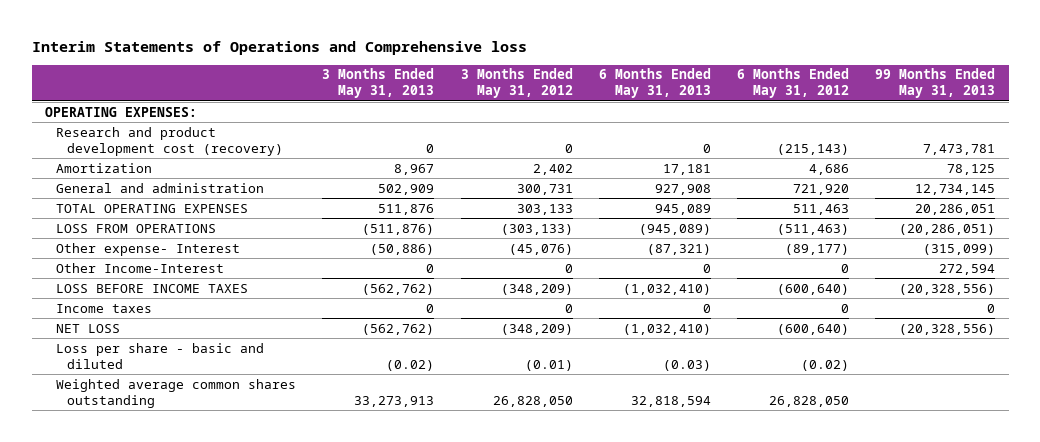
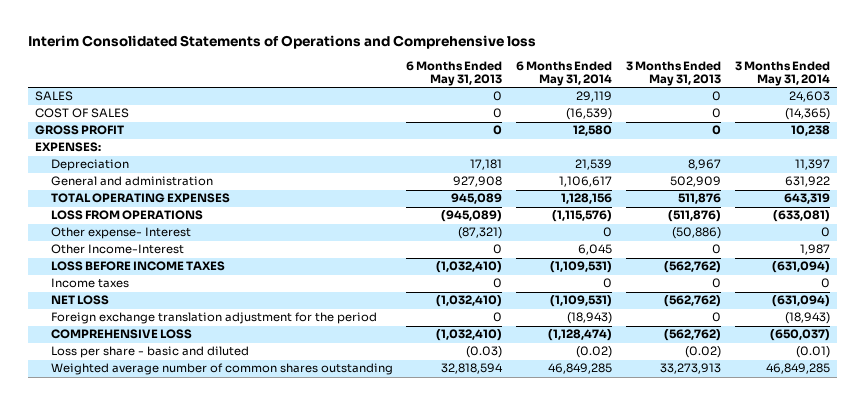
- Interim Statements of Operations and Comprehensive loss
+ Interim Consolidated Statements of Operations and Comprehensive loss
- | 3 Months Ended May 31, 2013 | 3 Months Ended May 31, 2012 | 6 Months Ended May 31, 2013 | 6 Months Ended May 31, 2012 | 99 Months Ended May 31, 2013
+ | 6 Months Ended May 31, 2013 | 6 Months Ended May 31, 2014 | 3 Months Ended May 31, 2013 | 3 Months Ended May 31, 2014
- OPERATING EXPENSES:
- Research and product development cost (recovery) | 0 | 0 | 0 | (215,143) | 7,473,781
- Amortization | 8,967 | 2,402 | 17,181 | 4,686 | 78,125
+ SALES | 0 | 29,119 | 0 | 24,603
+ COST OF SALES | 0 | (16,539) | 0 | (14,365)
+ GROSS PROFIT | 0 | 12,580 | 0 | 10,238
+ EXPENSES:
+ Depreciation | 17,181 | 21,539 | 8,967 | 11,397
+ Foreign exchange translation adjustment for the period | 0 | (18,943) | 0 | (18,943)
+ COMPREHENSIVE LOSS | (1,032,410) | (1,128,474) | (562,762) | (650,037)
- Weighted average common shares outstanding | 33,273,913 | 26,828,050 | 32,818,594 | 26,828,050 |
+ Weighted average number of common shares outstanding | 32,818,594 | 46,849,285 | 33,273,913 | 46,849,285

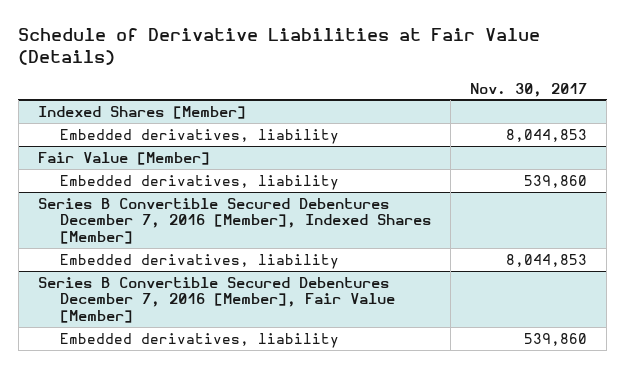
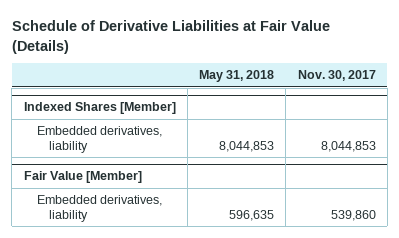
- | Nov. 30, 2017
+ | May 31, 2018 | Nov. 30, 2017
- Series B Convertible Secured Debentures December 7, 2016 [Member], Indexed Shares [Member]
- Embedded derivatives, liability | 8,044,853
- Series B Convertible Secured Debentures December 7, 2016 [Member], Fair Value [Member]
- Embedded derivatives, liability | 539,860

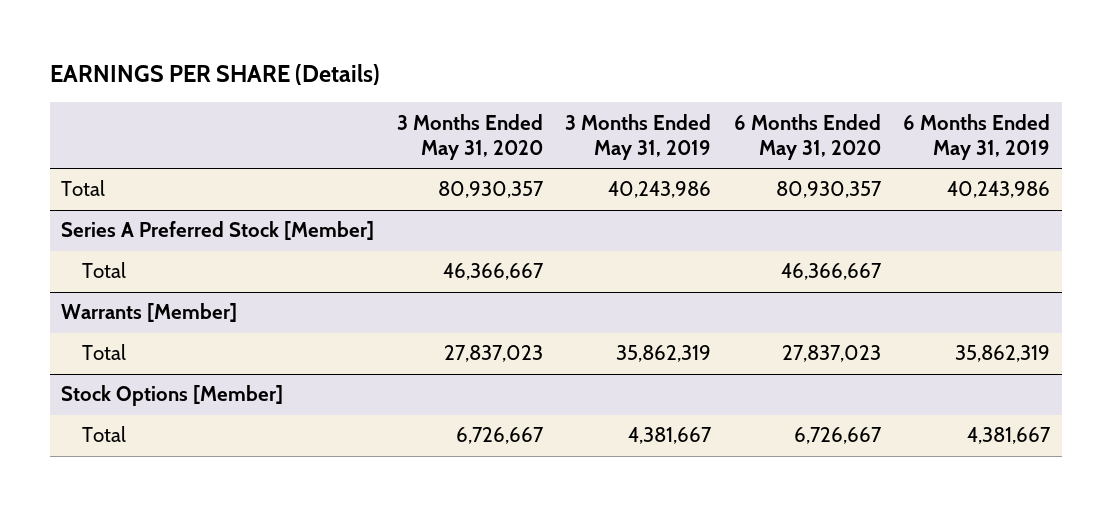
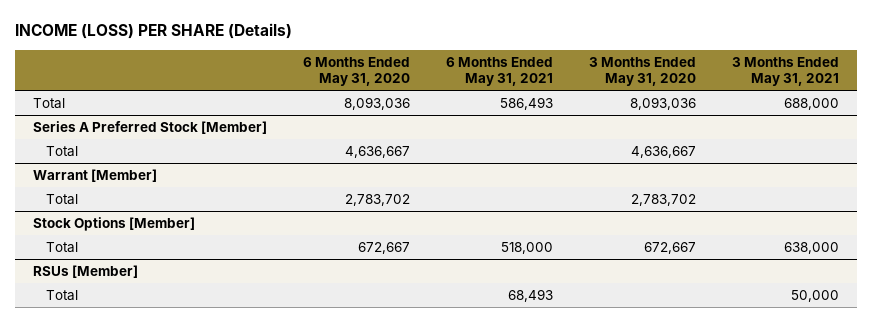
- EARNINGS PER SHARE (Details)
+ INCOME (LOSS) PER SHARE (Details)
- | 3 Months Ended May 31, 2020 | 3 Months Ended May 31, 2019 | 6 Months Ended May 31, 2020 | 6 Months Ended May 31, 2019
+ | 6 Months Ended May 31, 2020 | 6 Months Ended May 31, 2021 | 3 Months Ended May 31, 2020 | 3 Months Ended May 31, 2021
- Total | 80,930,357 | 40,243,986 | 80,930,357 | 40,243,986
+ Total | 8,093,036 | 586,493 | 8,093,036 | 688,000
@ Series A Preferred Stock [Member]
- Total | 46,366,667 | | 46,366,667 |
- Warrants [Member]
- Total | 27,837,023 | 35,862,319 | 27,837,023 | 35,862,319
@ Series A Preferred Stock [Member]
+ Total | 4,636,667 | | 4,636,667 |
+ Warrant [Member]
+ Total | 2,783,702 | | 2,783,702 |
@ Stock Options [Member]
- Total | 6,726,667 | 4,381,667 | 6,726,667 | 4,381,667
+ Total | 672,667 | 518,000 | 672,667 | 638,000
+ RSUs [Member]
+ Total | | 68,493 | | 50,000

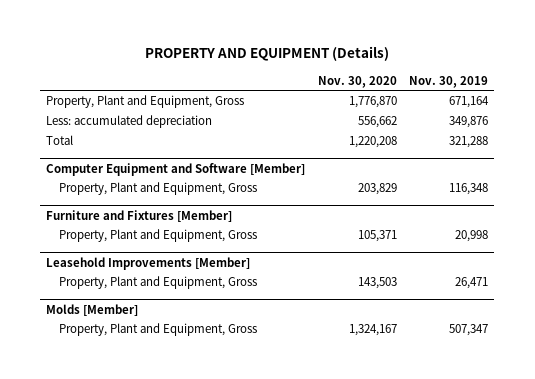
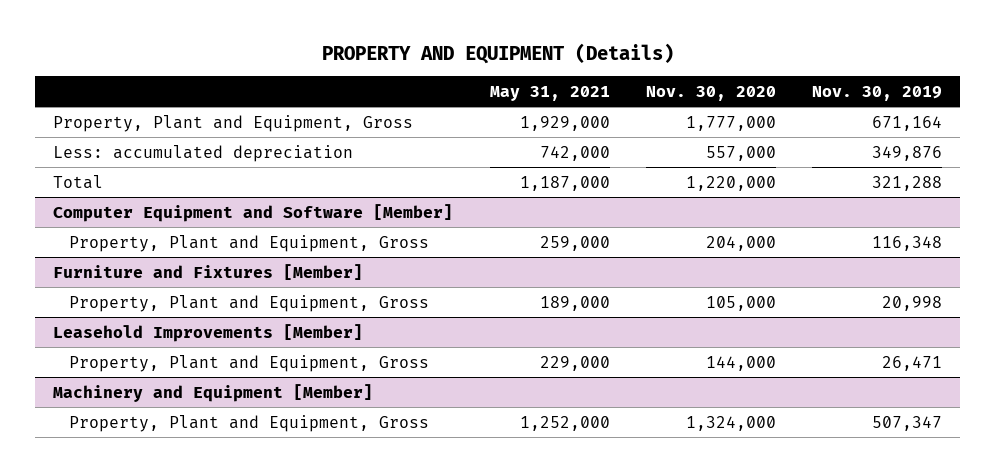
- | Nov. 30, 2020 | Nov. 30, 2019
+ | May 31, 2021 | Nov. 30, 2020 | Nov. 30, 2019
- Property, Plant and Equipment, Gross | 1,776,870 | 671,164
- Less: accumulated depreciation | 556,662 | 349,876
- Total | 1,220,208 | 321,288
+ Property, Plant and Equipment, Gross | 1,929,000 | 1,777,000 | 671,164
+ Less: accumulated depreciation | 742,000 | 557,000 | 349,876
+ Total | 1,187,000 | 1,220,000 | 321,288
@ Computer Equipment and Software [Member]
- Property, Plant and Equipment, Gross | 203,829 | 116,348
+ Property, Plant and Equipment, Gross | 259,000 | 204,000 | 116,348
@ Furniture and Fixtures [Member]
- Property, Plant and Equipment, Gross | 105,371 | 20,998
+ Property, Plant and Equipment, Gross | 189,000 | 105,000 | 20,998
@ Leasehold Improvements [Member]
- Property, Plant and Equipment, Gross | 143,503 | 26,471
- Molds [Member]
- Property, Plant and Equipment, Gross | 1,324,167 | 507,347
@ Leasehold Improvements [Member]
+ Property, Plant and Equipment, Gross | 229,000 | 144,000 | 26,471
+ Machinery and Equipment [Member]
+ Property, Plant and Equipment, Gross | 1,252,000 | 1,324,000 | 507,347

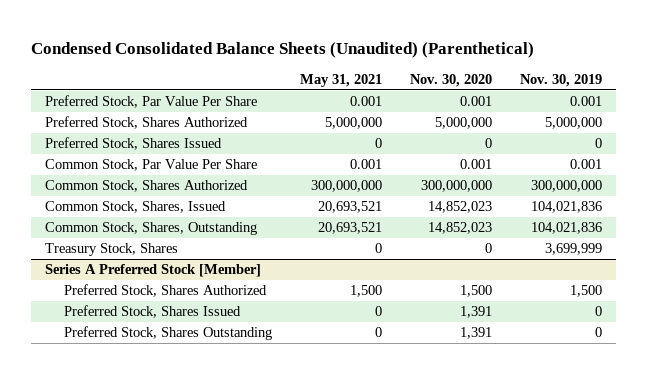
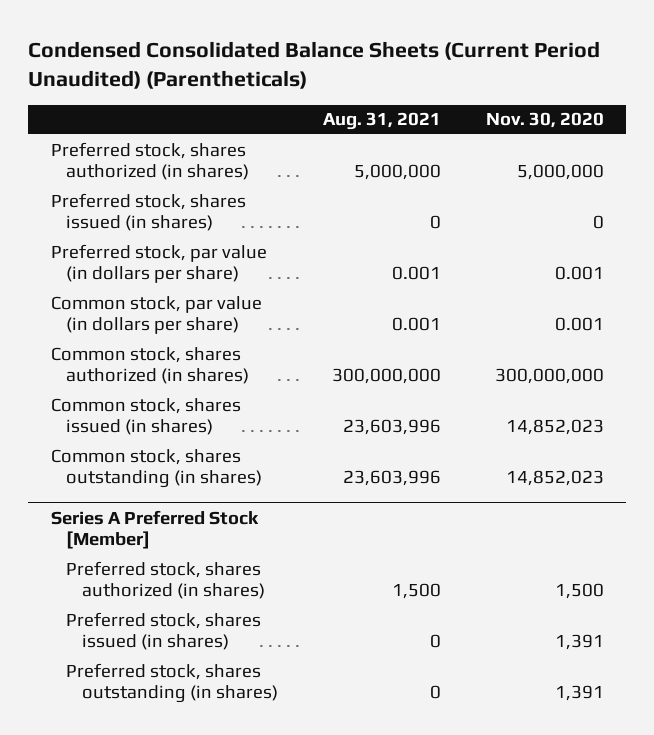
- Condensed Consolidated Balance Sheets (Unaudited) (Parenthetical)
+ Condensed Consolidated Balance Sheets (Current Period Unaudited) (Parentheticals)
- | May 31, 2021 | Nov. 30, 2020 | Nov. 30, 2019
+ | Aug. 31, 2021 | Nov. 30, 2020
- Preferred Stock, Par Value Per Share | 0.001 | 0.001 | 0.001
- Preferred Stock, Shares Authorized | 5,000,000 | 5,000,000 | 5,000,000
- Preferred Stock, Shares Issued | 0 | 0 | 0
- Common Stock, Par Value Per Share | 0.001 | 0.001 | 0.001
- Common Stock, Shares Authorized | 300,000,000 | 300,000,000 | 300,000,000
- Common Stock, Shares, Issued | 20,693,521 | 14,852,023 | 104,021,836
- Common Stock, Shares, Outstanding | 20,693,521 | 14,852,023 | 104,021,836
- Treasury Stock, Shares | 0 | 0 | 3,699,999
+ Preferred stock, shares authorized (in shares) | 5,000,000 | 5,000,000
+ Preferred stock, shares issued (in shares) | 0 | 0
+ Preferred stock, par value (in dollars per share) | 0.001 | 0.001
+ Common stock, par value (in dollars per share) | 0.001 | 0.001
+ Common stock, shares authorized (in shares) | 300,000,000 | 300,000,000
+ Common stock, shares issued (in shares) | 23,603,996 | 14,852,023
+ Common stock, shares outstanding (in shares) | 23,603,996 | 14,852,023
@ Series A Preferred Stock [Member]
- Preferred Stock, Shares Authorized | 1,500 | 1,500 | 1,500
- Preferred Stock, Shares Issued | 0 | 1,391 | 0
- Preferred Stock, Shares Outstanding | 0 | 1,391 | 0
+ Preferred stock, shares authorized (in shares) | 1,500 | 1,500
+ Preferred stock, shares issued (in shares) | 0 | 1,391
+ Preferred stock, shares outstanding (in shares) | 0 | 1,391

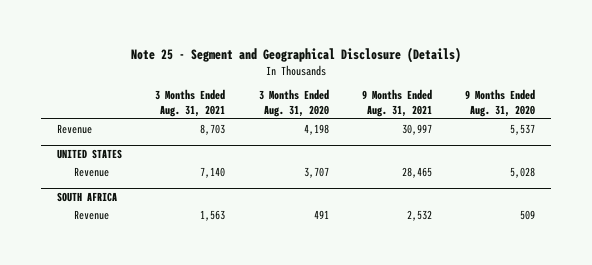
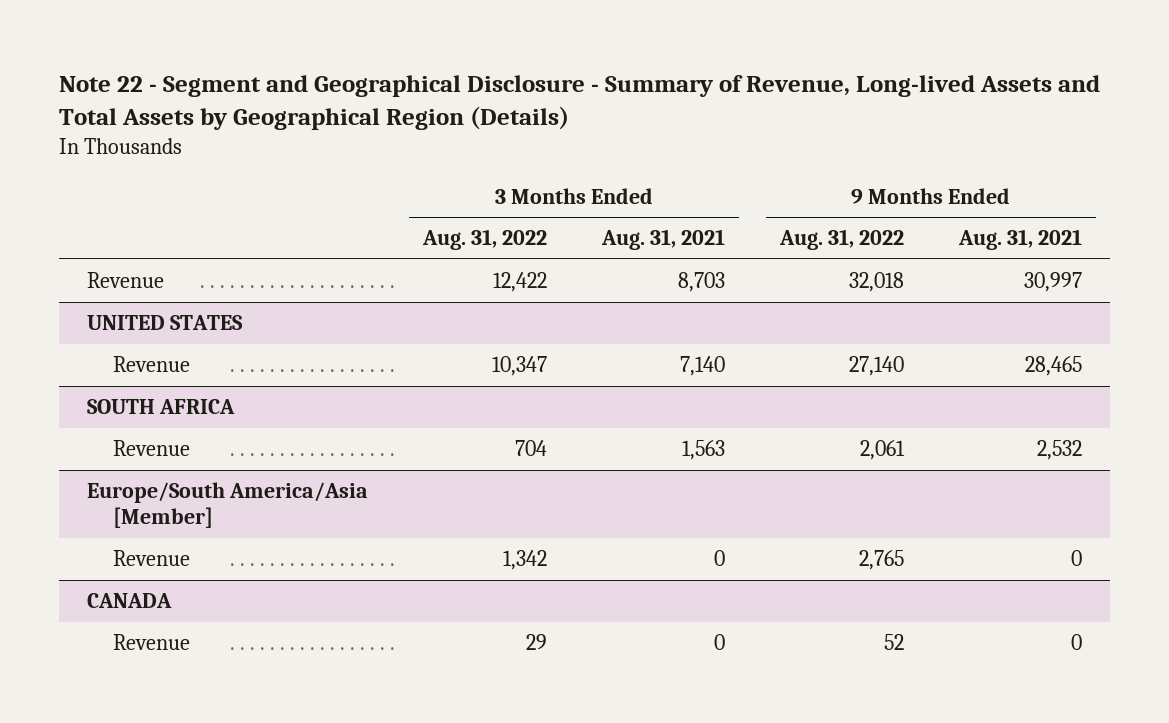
- Note 25 - Segment and Geographical Disclosure (Details)
+ Note 22 - Segment and Geographical Disclosure - Summary of Revenue, Long-lived Assets and Total Assets by Geographical Region (Details)
- | 3 Months Ended Aug. 31, 2021 | 3 Months Ended Aug. 31, 2020 | 9 Months Ended Aug. 31, 2021 | 9 Months Ended Aug. 31, 2020
+ | 3 Months Ended Aug. 31, 2022 | 3 Months Ended Aug. 31, 2021 | 9 Months Ended Aug. 31, 2022 | 9 Months Ended Aug. 31, 2021
+ Europe/South America/Asia [Member]
+ Revenue | 1,342 | 0 | 2,765 | 0
+ CANADA
+ Revenue | 29 | 0 | 52 | 0

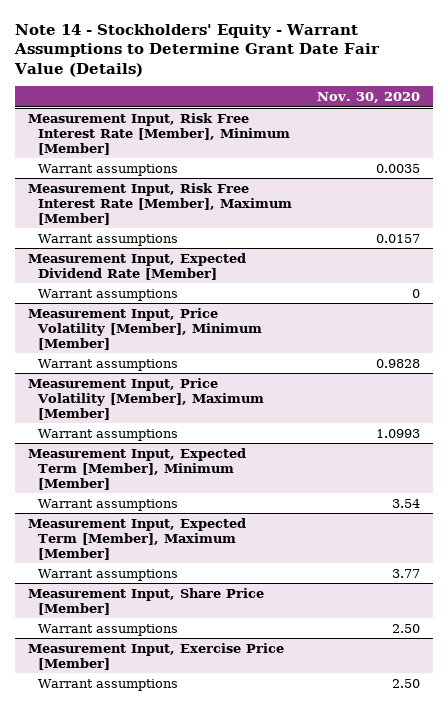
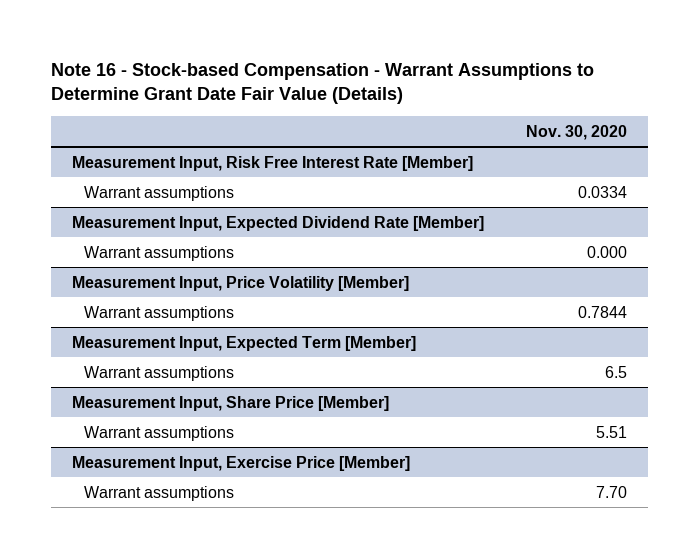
- Note 14 - Stockholders' Equity - Warrant Assumptions to Determine Grant Date Fair Value (Details)
+ Note 16 - Stock-based Compensation - Warrant Assumptions to Determine Grant Date Fair Value (Details)
- Measurement Input, Risk Free Interest Rate [Member], Minimum [Member]
- Warrant assumptions | 0.0035
- Measurement Input, Risk Free Interest Rate [Member], Maximum [Member]
- Warrant assumptions | 0.0157
+ Measurement Input, Risk Free Interest Rate [Member]
+ Warrant assumptions | 0.0334
@ Measurement Input, Expected Dividend Rate [Member]
- Warrant assumptions | 0
- Measurement Input, Price Volatility [Member], Minimum [Member]
- Warrant assumptions | 0.9828
- Measurement Input, Price Volatility [Member], Maximum [Member]
- Warrant assumptions | 1.0993
- Measurement Input, Expected Term [Member], Minimum [Member]
- Warrant assumptions | 3.54
- Measurement Input, Expected Term [Member], Maximum [Member]
- Warrant assumptions | 3.77
@ Measurement Input, Expected Dividend Rate [Member]
+ Warrant assumptions | 0.000
+ Measurement Input, Price Volatility [Member]
+ Warrant assumptions | 0.7844
+ Measurement Input, Expected Term [Member]
+ Warrant assumptions | 6.5
@ Measurement Input, Share Price [Member]
- Warrant assumptions | 2.50
+ Warrant assumptions | 5.51
@ Measurement Input, Exercise Price [Member]
- Warrant assumptions | 2.50
+ Warrant assumptions | 7.70

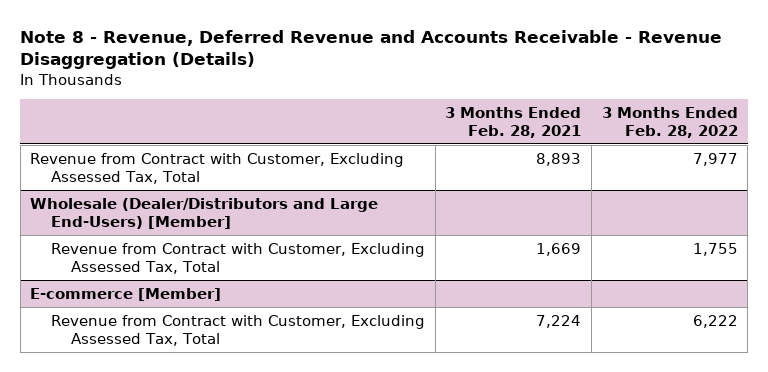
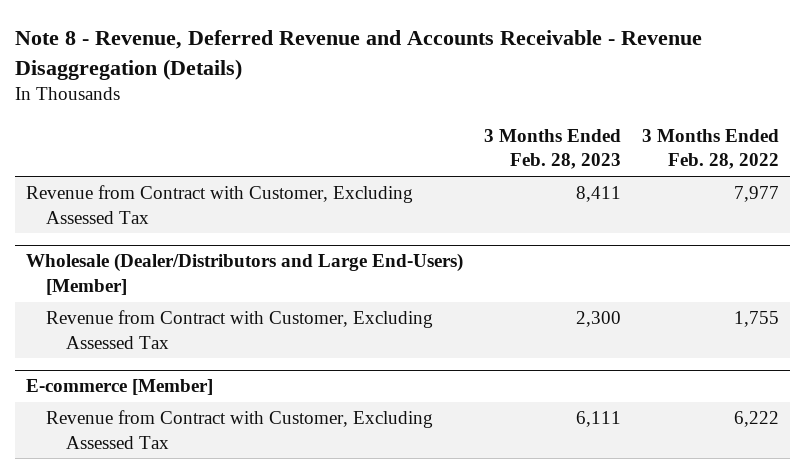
- | 3 Months Ended Feb. 28, 2021 | 3 Months Ended Feb. 28, 2022
+ | 3 Months Ended Feb. 28, 2023 | 3 Months Ended Feb. 28, 2022
- Revenue from Contract with Customer, Excluding Assessed Tax, Total | 8,893 | 7,977
+ Revenue from Contract with Customer, Excluding Assessed Tax | 8,411 | 7,977
@ Wholesale (Dealer/Distributors and Large End-Users) [Member]
- Revenue from Contract with Customer, Excluding Assessed Tax, Total | 1,669 | 1,755
+ Revenue from Contract with Customer, Excluding Assessed Tax | 2,300 | 1,755
@ E-commerce [Member]
- Revenue from Contract with Customer, Excluding Assessed Tax, Total | 7,224 | 6,222
+ Revenue from Contract with Customer, Excluding Assessed Tax | 6,111 | 6,222

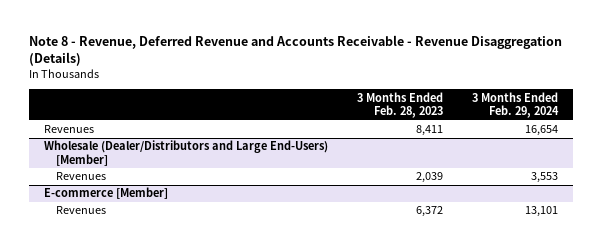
- | 3 Months Ended Feb. 28, 2023 | 3 Months Ended Feb. 28, 2022
+ | 3 Months Ended Feb. 28, 2023 | 3 Months Ended Feb. 29, 2024
- Revenue from Contract with Customer, Excluding Assessed Tax | 8,411 | 7,977
+ Revenues | 8,411 | 16,654
@ Wholesale (Dealer/Distributors and Large End-Users) [Member]
- Revenue from Contract with Customer, Excluding Assessed Tax | 2,300 | 1,755
+ Revenues | 2,039 | 3,553
@ E-commerce [Member]
- Revenue from Contract with Customer, Excluding Assessed Tax | 6,111 | 6,222
+ Revenues | 6,372 | 13,101

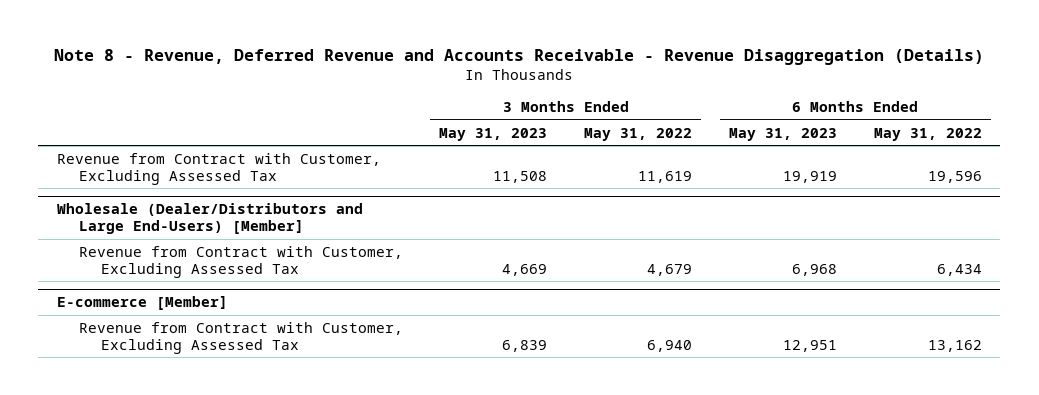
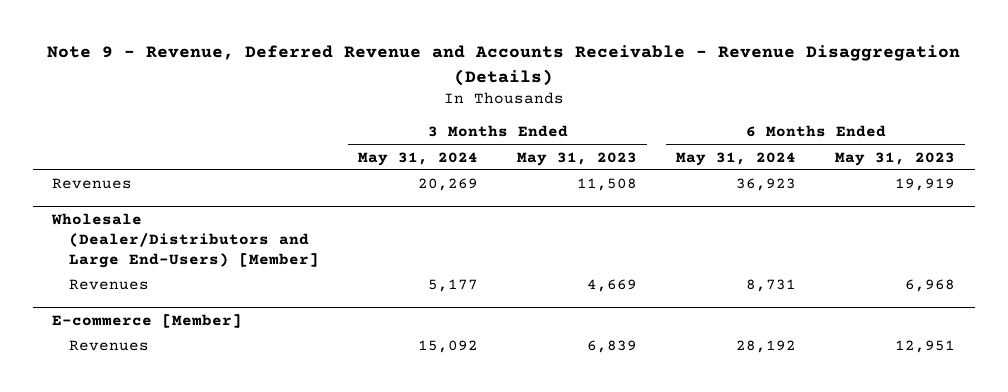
- Note 8 - Revenue, Deferred Revenue and Accounts Receivable - Revenue Disaggregation (Details)
+ Note 9 - Revenue, Deferred Revenue and Accounts Receivable - Revenue Disaggregation (Details)
- | 3 Months Ended May 31, 2023 | 3 Months Ended May 31, 2022 | 6 Months Ended May 31, 2023 | 6 Months Ended May 31, 2022
+ | 3 Months Ended May 31, 2024 | 3 Months Ended May 31, 2023 | 6 Months Ended May 31, 2024 | 6 Months Ended May 31, 2023
- Revenue from Contract with Customer, Excluding Assessed Tax | 11,508 | 11,619 | 19,919 | 19,596
+ Revenues | 20,269 | 11,508 | 36,923 | 19,919
@ Wholesale (Dealer/Distributors and Large End-Users) [Member]
- Revenue from Contract with Customer, Excluding Assessed Tax | 4,669 | 4,679 | 6,968 | 6,434
+ Revenues | 5,177 | 4,669 | 8,731 | 6,968
@ E-commerce [Member]
- Revenue from Contract with Customer, Excluding Assessed Tax | 6,839 | 6,940 | 12,951 | 13,162
+ Revenues | 15,092 | 6,839 | 28,192 | 12,951

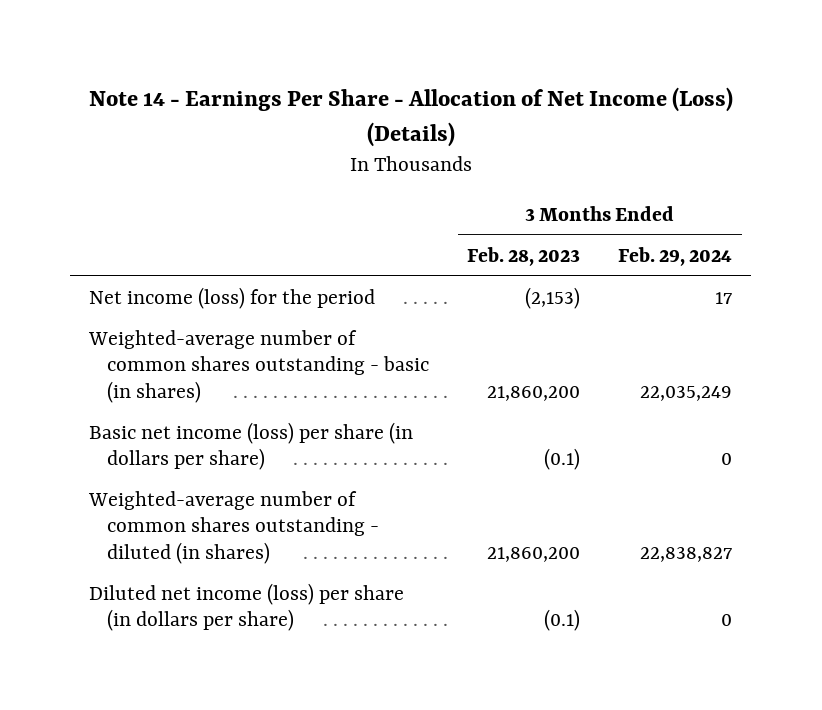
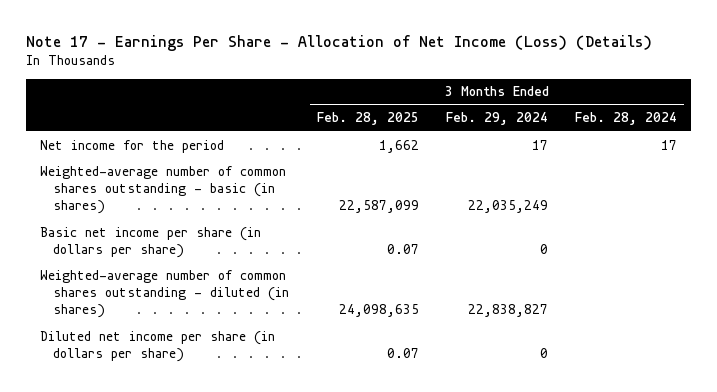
- Note 14 - Earnings Per Share - Allocation of Net Income (Loss) (Details)
+ Note 17 - Earnings Per Share - Allocation of Net Income (Loss) (Details)
- | 3 Months Ended Feb. 28, 2023 | 3 Months Ended Feb. 29, 2024
+ | 3 Months Ended Feb. 28, 2025 | 3 Months Ended Feb. 29, 2024 | 3 Months Ended Feb. 28, 2024
- Net income (loss) for the period | (2,153) | 17
+ Net income for the period | 1,662 | 17 | 17
- Basic net income (loss) per share (in dollars per share) | (0.1) | 0
+ Basic net income per share (in dollars per share) | 0.07 | 0 |
- Diluted net income (loss) per share (in dollars per share) | (0.1) | 0
+ Diluted net income per share (in dollars per share) | 0.07 | 0 |

